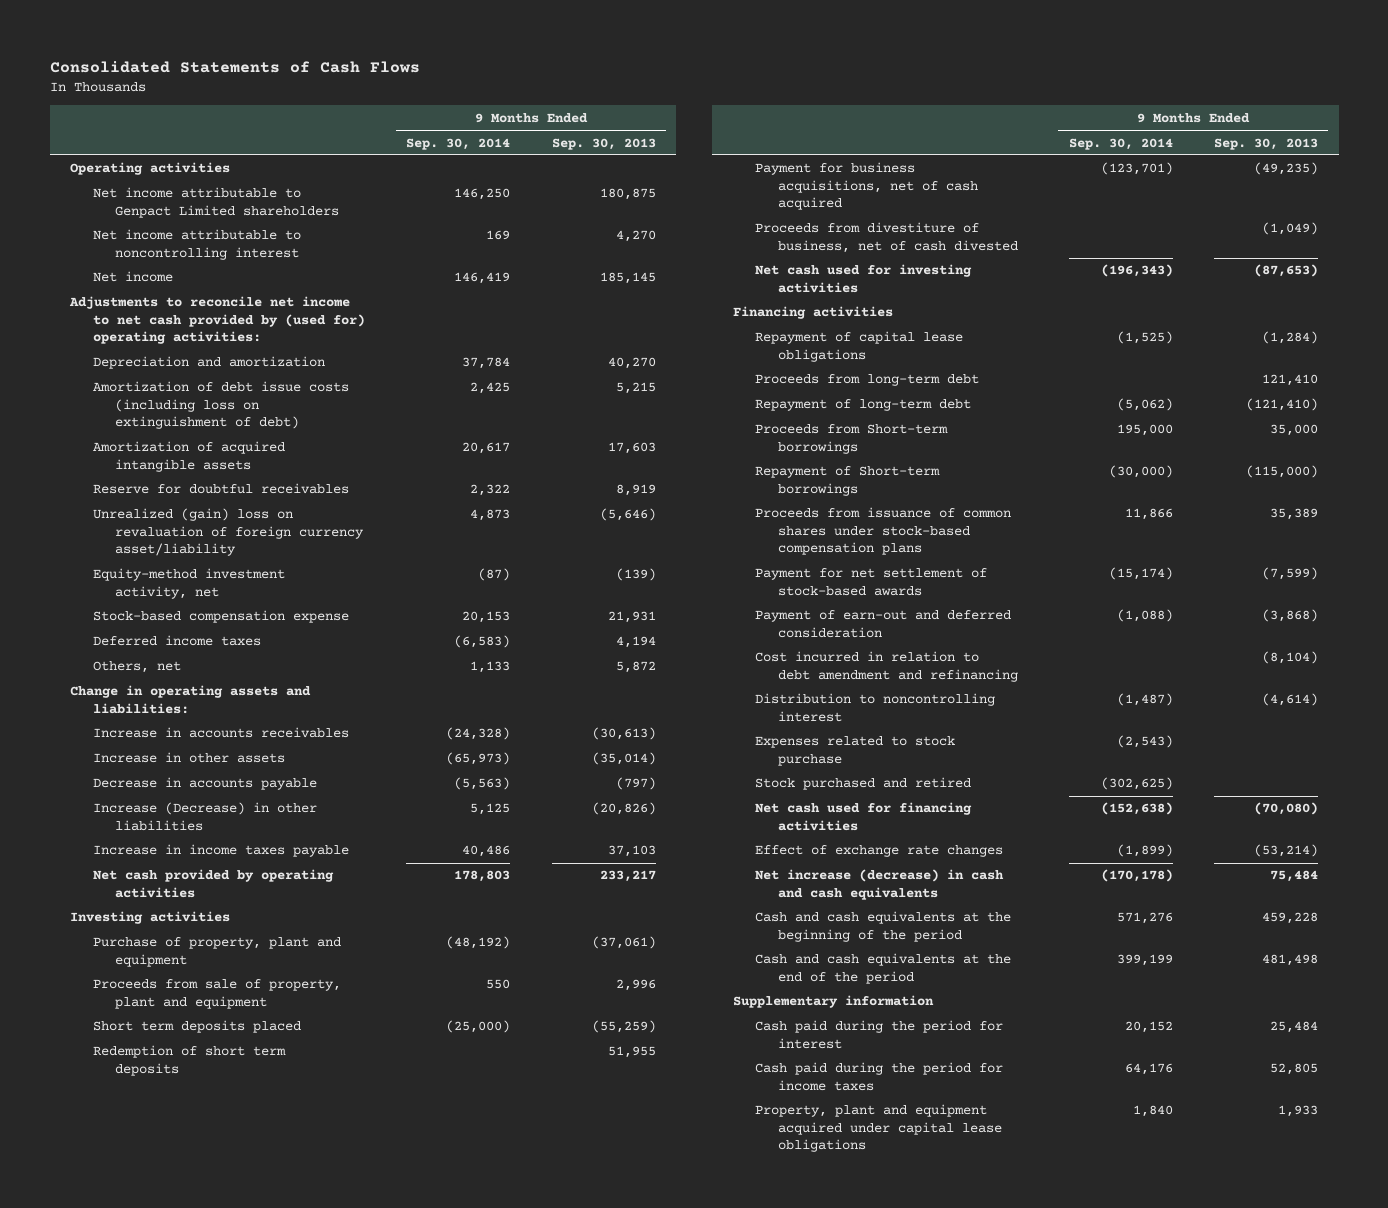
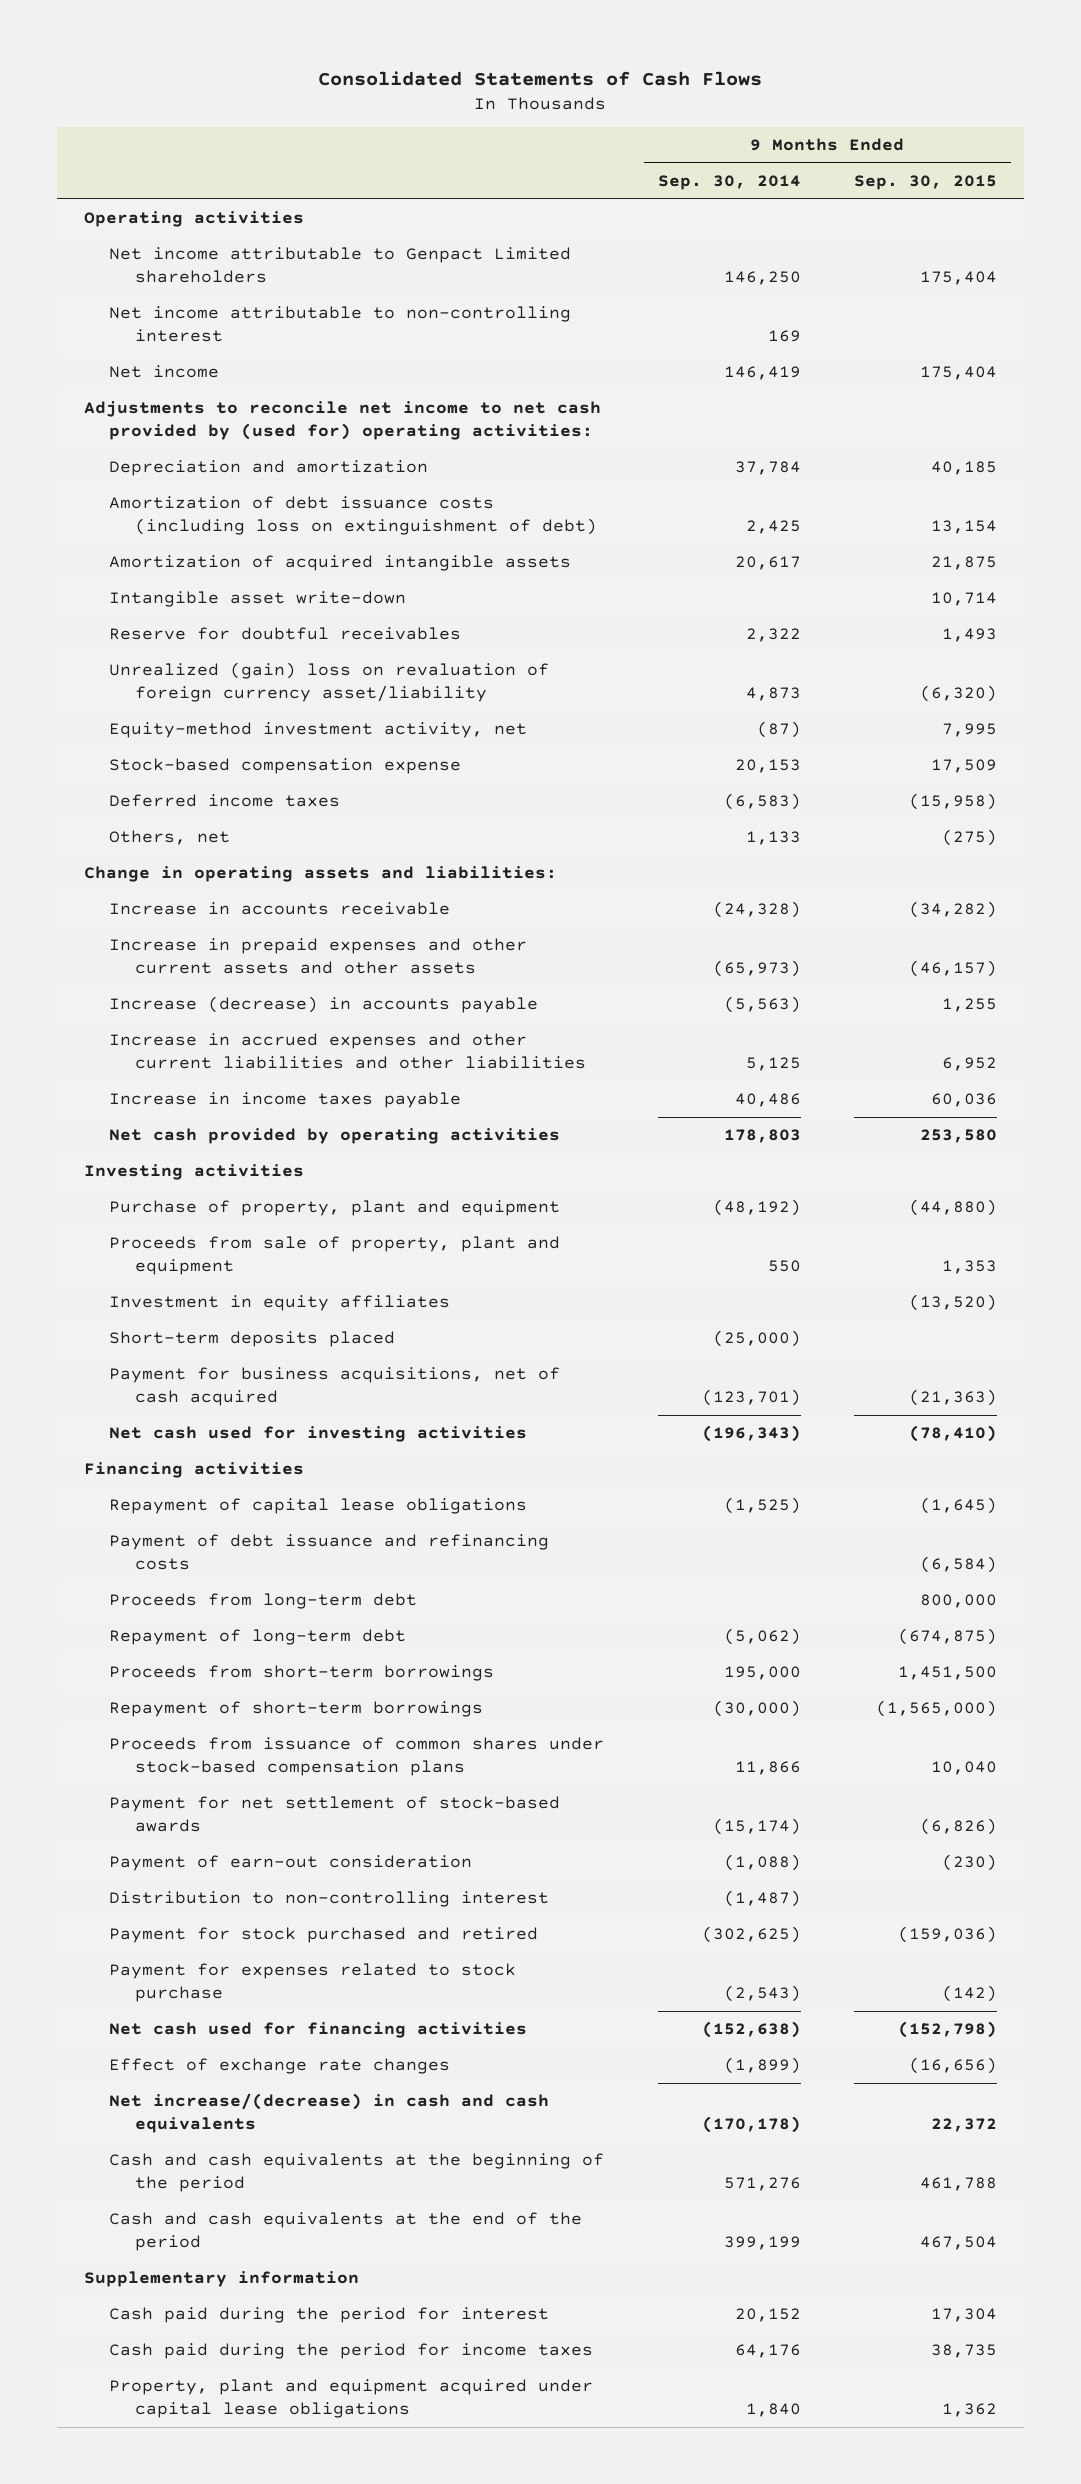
- | 9 Months Ended Sep. 30, 2014 | 9 Months Ended Sep. 30, 2013
+ | 9 Months Ended Sep. 30, 2014 | 9 Months Ended Sep. 30, 2015
- Net income attributable to noncontrolling interest | 169 | 4,270
+ Net income attributable to non-controlling interest | 169 |
- Amortization of debt issue costs (including loss on extinguishment of debt) | 2,425 | 5,215
+ Amortization of debt issuance costs (including loss on extinguishment of debt) | 2,425 | 13,154
+ Intangible asset write-down | | 10,714
- Increase in accounts receivables | (24,328) | (30,613)
- Increase in other assets | (65,973) | (35,014)
- Decrease in accounts payable | (5,563) | (797)
- Increase (Decrease) in other liabilities | 5,125 | (20,826)
+ Increase in accounts receivable | (24,328) | (34,282)
+ Increase in prepaid expenses and other current assets and other assets | (65,973) | (46,157)
+ Increase (decrease) in accounts payable | (5,563) | 1,255
+ Increase in accrued expenses and other current liabilities and other liabilities | 5,125 | 6,952
- Short term deposits placed | (25,000) | (55,259)
- Redemption of short term deposits | | 51,955
+ Investment in equity affiliates | | (13,520)
+ Short-term deposits placed | (25,000) |
- Proceeds from divestiture of business, net of cash divested | | (1,049)
+ Payment of debt issuance and refinancing costs | | (6,584)
- Proceeds from Short-term borrowings | 195,000 | 35,000
- Repayment of Short-term borrowings | (30,000) | (115,000)
+ Proceeds from short-term borrowings | 195,000 | 1,451,500
+ Repayment of short-term borrowings | (30,000) | (1,565,000)
- Payment of earn-out and deferred consideration | (1,088) | (3,868)
- Cost incurred in relation to debt amendment and refinancing | | (8,104)
- Distribution to noncontrolling interest | (1,487) | (4,614)
- Expenses related to stock purchase | (2,543) |
- Stock purchased and retired | (302,625) |
+ Payment of earn-out consideration | (1,088) | (230)
+ Distribution to non-controlling interest | (1,487) |
+ Payment for stock purchased and retired | (302,625) | (159,036)
+ Payment for expenses related to stock purchase | (2,543) | (142)
- Net increase (decrease) in cash and cash equivalents | (170,178) | 75,484
+ Net increase/(decrease) in cash and cash equivalents | (170,178) | 22,372

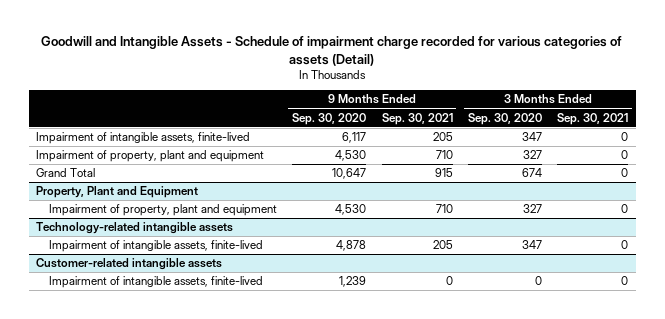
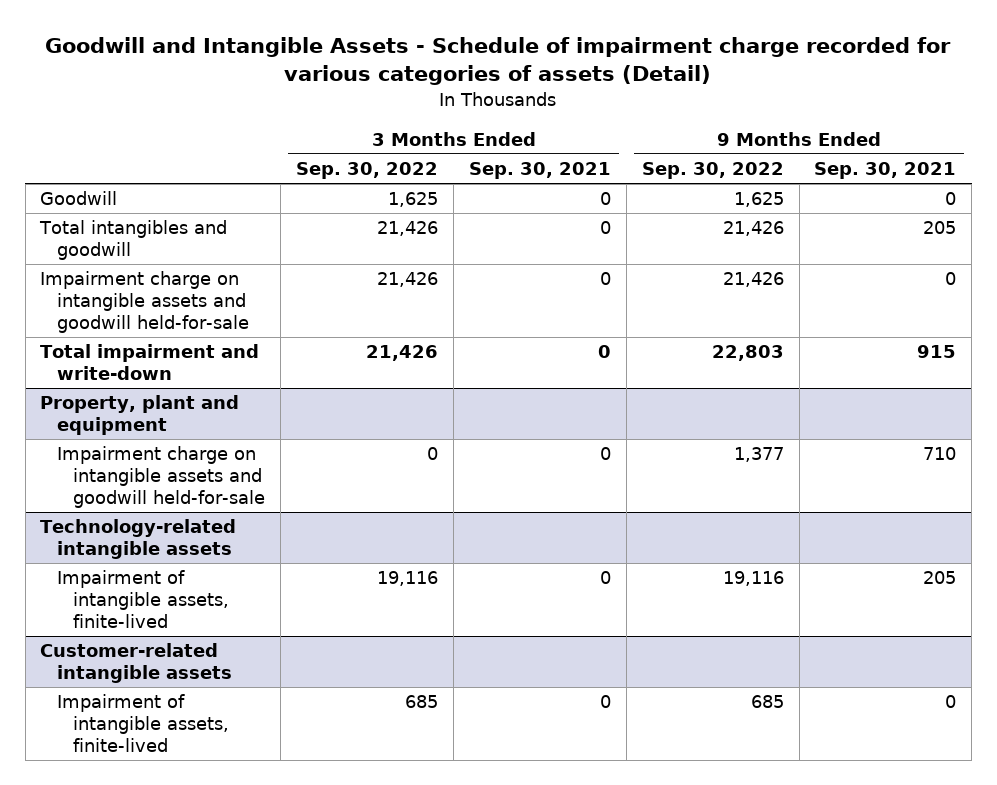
- | 9 Months Ended Sep. 30, 2020 | 9 Months Ended Sep. 30, 2021 | 3 Months Ended Sep. 30, 2020 | 3 Months Ended Sep. 30, 2021
+ | 3 Months Ended Sep. 30, 2022 | 3 Months Ended Sep. 30, 2021 | 9 Months Ended Sep. 30, 2022 | 9 Months Ended Sep. 30, 2021
- Impairment of intangible assets, finite-lived | 6,117 | 205 | 347 | 0
- Impairment of property, plant and equipment | 4,530 | 710 | 327 | 0
- Grand Total | 10,647 | 915 | 674 | 0
- Property, Plant and Equipment
- Impairment of property, plant and equipment | 4,530 | 710 | 327 | 0
+ Goodwill | 1,625 | 0 | 1,625 | 0
+ Total intangibles and goodwill | 21,426 | 0 | 21,426 | 205
+ Impairment charge on intangible assets and goodwill held-for-sale | 21,426 | 0 | 21,426 | 0
+ Total impairment and write-down | 21,426 | 0 | 22,803 | 915
+ Property, plant and equipment
+ Impairment charge on intangible assets and goodwill held-for-sale | 0 | 0 | 1,377 | 710

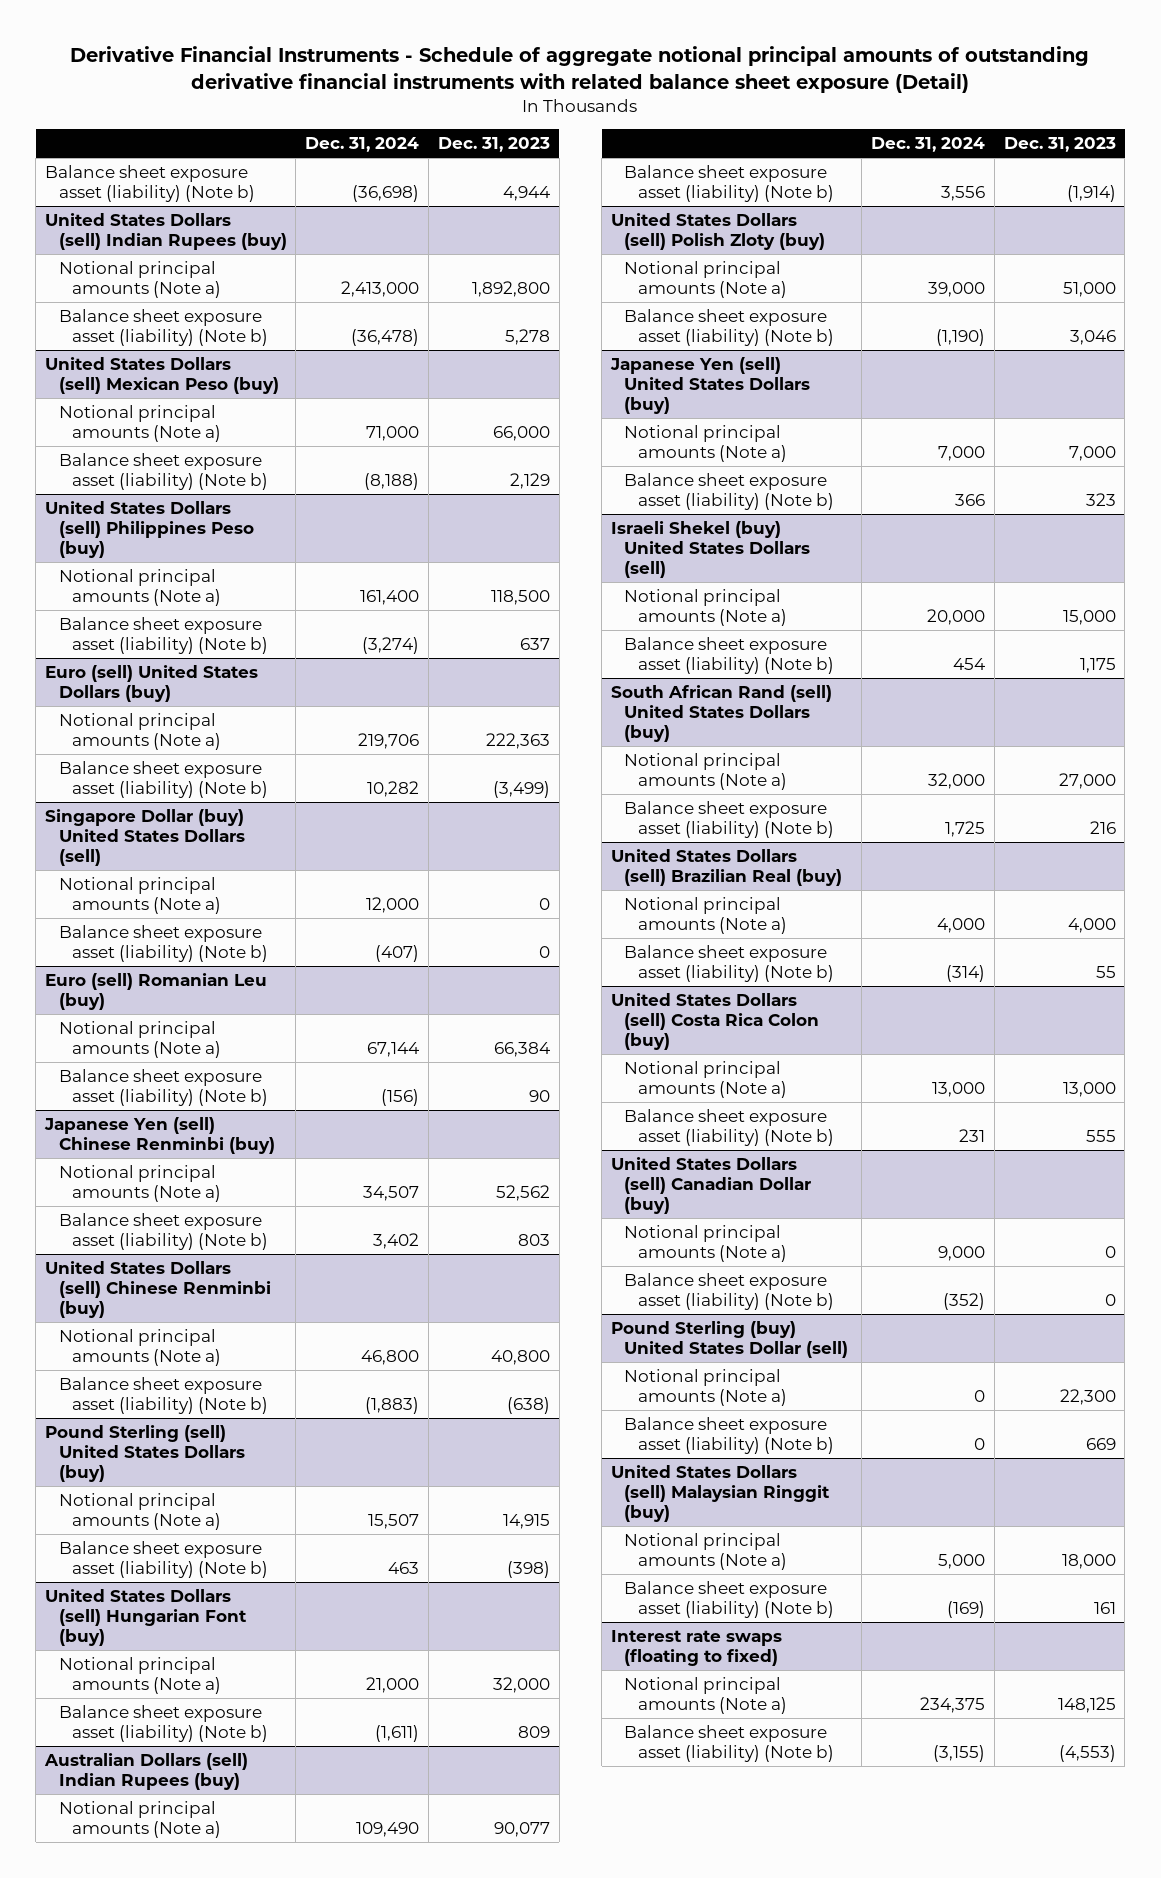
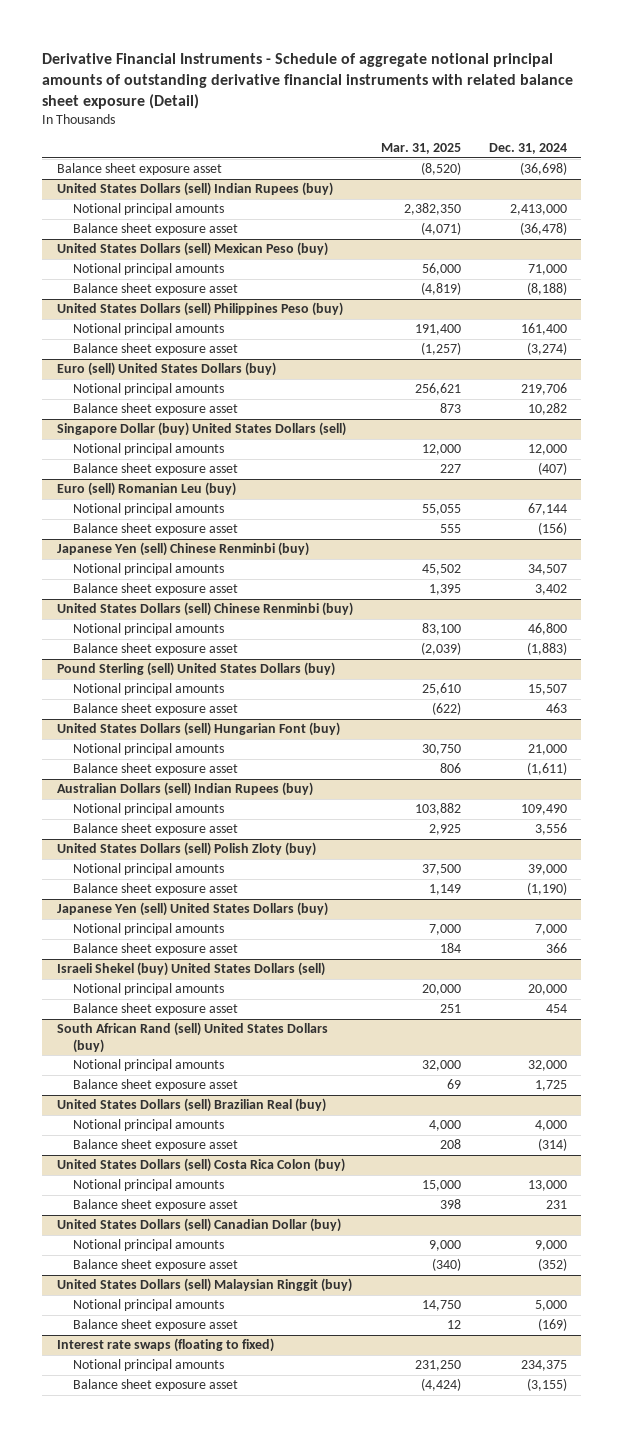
- | Dec. 31, 2024 | Dec. 31, 2023
+ | Mar. 31, 2025 | Dec. 31, 2024
- Balance sheet exposure asset (liability) (Note b) | (36,698) | 4,944
+ Balance sheet exposure asset | (8,520) | (36,698)
@ United States Dollars (sell) Indian Rupees (buy)
- Notional principal amounts (Note a) | 2,413,000 | 1,892,800
- Balance sheet exposure asset (liability) (Note b) | (36,478) | 5,278
+ Notional principal amounts | 2,382,350 | 2,413,000
+ Balance sheet exposure asset | (4,071) | (36,478)
@ United States Dollars (sell) Mexican Peso (buy)
- Notional principal amounts (Note a) | 71,000 | 66,000
- Balance sheet exposure asset (liability) (Note b) | (8,188) | 2,129
+ Notional principal amounts | 56,000 | 71,000
+ Balance sheet exposure asset | (4,819) | (8,188)
@ United States Dollars (sell) Philippines Peso (buy)
- Notional principal amounts (Note a) | 161,400 | 118,500
- Balance sheet exposure asset (liability) (Note b) | (3,274) | 637
+ Notional principal amounts | 191,400 | 161,400
+ Balance sheet exposure asset | (1,257) | (3,274)
@ Euro (sell) United States Dollars (buy)
- Notional principal amounts (Note a) | 219,706 | 222,363
- Balance sheet exposure asset (liability) (Note b) | 10,282 | (3,499)
+ Notional principal amounts | 256,621 | 219,706
+ Balance sheet exposure asset | 873 | 10,282
@ Singapore Dollar (buy) United States Dollars (sell)
- Notional principal amounts (Note a) | 12,000 | 0
- Balance sheet exposure asset (liability) (Note b) | (407) | 0
+ Notional principal amounts | 12,000 | 12,000
+ Balance sheet exposure asset | 227 | (407)
@ Euro (sell) Romanian Leu (buy)
- Notional principal amounts (Note a) | 67,144 | 66,384
- Balance sheet exposure asset (liability) (Note b) | (156) | 90
+ Notional principal amounts | 55,055 | 67,144
+ Balance sheet exposure asset | 555 | (156)
@ Japanese Yen (sell) Chinese Renminbi (buy)
- Notional principal amounts (Note a) | 34,507 | 52,562
- Balance sheet exposure asset (liability) (Note b) | 3,402 | 803
+ Notional principal amounts | 45,502 | 34,507
+ Balance sheet exposure asset | 1,395 | 3,402
@ United States Dollars (sell) Chinese Renminbi (buy)
- Notional principal amounts (Note a) | 46,800 | 40,800
- Balance sheet exposure asset (liability) (Note b) | (1,883) | (638)
+ Notional principal amounts | 83,100 | 46,800
+ Balance sheet exposure asset | (2,039) | (1,883)
@ Pound Sterling (sell) United States Dollars (buy)
- Notional principal amounts (Note a) | 15,507 | 14,915
- Balance sheet exposure asset (liability) (Note b) | 463 | (398)
+ Notional principal amounts | 25,610 | 15,507
+ Balance sheet exposure asset | (622) | 463
@ United States Dollars (sell) Hungarian Font (buy)
- Notional principal amounts (Note a) | 21,000 | 32,000
- Balance sheet exposure asset (liability) (Note b) | (1,611) | 809
+ Notional principal amounts | 30,750 | 21,000
+ Balance sheet exposure asset | 806 | (1,611)
@ Australian Dollars (sell) Indian Rupees (buy)
- Notional principal amounts (Note a) | 109,490 | 90,077
- Balance sheet exposure asset (liability) (Note b) | 3,556 | (1,914)
+ Notional principal amounts | 103,882 | 109,490
+ Balance sheet exposure asset | 2,925 | 3,556
@ United States Dollars (sell) Polish Zloty (buy)
- Notional principal amounts (Note a) | 39,000 | 51,000
- Balance sheet exposure asset (liability) (Note b) | (1,190) | 3,046
+ Notional principal amounts | 37,500 | 39,000
+ Balance sheet exposure asset | 1,149 | (1,190)
@ Japanese Yen (sell) United States Dollars (buy)
- Notional principal amounts (Note a) | 7,000 | 7,000
- Balance sheet exposure asset (liability) (Note b) | 366 | 323
+ Notional principal amounts | 7,000 | 7,000
+ Balance sheet exposure asset | 184 | 366
@ Israeli Shekel (buy) United States Dollars (sell)
- Notional principal amounts (Note a) | 20,000 | 15,000
- Balance sheet exposure asset (liability) (Note b) | 454 | 1,175
+ Notional principal amounts | 20,000 | 20,000
+ Balance sheet exposure asset | 251 | 454
@ South African Rand (sell) United States Dollars (buy)
- Notional principal amounts (Note a) | 32,000 | 27,000
- Balance sheet exposure asset (liability) (Note b) | 1,725 | 216
+ Notional principal amounts | 32,000 | 32,000
+ Balance sheet exposure asset | 69 | 1,725
@ United States Dollars (sell) Brazilian Real (buy)
- Notional principal amounts (Note a) | 4,000 | 4,000
- Balance sheet exposure asset (liability) (Note b) | (314) | 55
+ Notional principal amounts | 4,000 | 4,000
+ Balance sheet exposure asset | 208 | (314)
@ United States Dollars (sell) Costa Rica Colon (buy)
- Notional principal amounts (Note a) | 13,000 | 13,000
- Balance sheet exposure asset (liability) (Note b) | 231 | 555
+ Notional principal amounts | 15,000 | 13,000
+ Balance sheet exposure asset | 398 | 231
@ United States Dollars (sell) Canadian Dollar (buy)
- Notional principal amounts (Note a) | 9,000 | 0
- Balance sheet exposure asset (liability) (Note b) | (352) | 0
- Pound Sterling (buy) United States Dollar (sell)
- Notional principal amounts (Note a) | 0 | 22,300
- Balance sheet exposure asset (liability) (Note b) | 0 | 669
@ United States Dollars (sell) Canadian Dollar (buy)
+ Notional principal amounts | 9,000 | 9,000
+ Balance sheet exposure asset | (340) | (352)
@ United States Dollars (sell) Malaysian Ringgit (buy)
- Notional principal amounts (Note a) | 5,000 | 18,000
- Balance sheet exposure asset (liability) (Note b) | (169) | 161
+ Notional principal amounts | 14,750 | 5,000
+ Balance sheet exposure asset | 12 | (169)
@ Interest rate swaps (floating to fixed)
- Notional principal amounts (Note a) | 234,375 | 148,125
- Balance sheet exposure asset (liability) (Note b) | (3,155) | (4,553)
+ Notional principal amounts | 231,250 | 234,375
+ Balance sheet exposure asset | (4,424) | (3,155)

